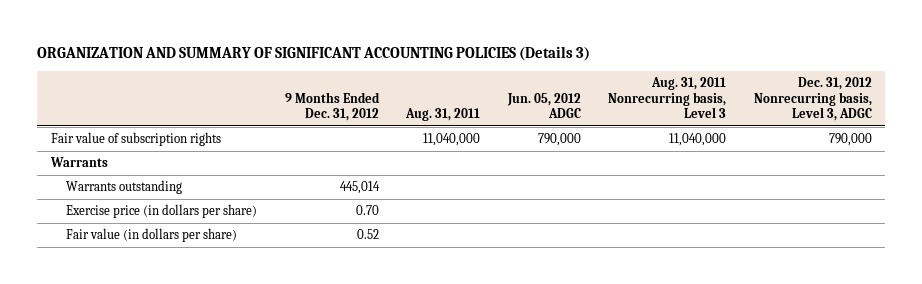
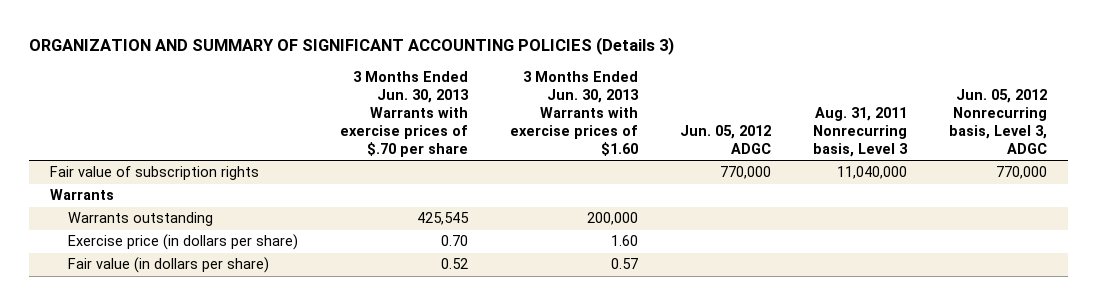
- | 9 Months Ended Dec. 31, 2012 | Aug. 31, 2011 | Jun. 05, 2012 ADGC | Aug. 31, 2011 Nonrecurring basis, Level 3 | Dec. 31, 2012 Nonrecurring basis, Level 3, ADGC
+ | 3 Months Ended Jun. 30, 2013 Warrants with exercise prices of $.70 per share | 3 Months Ended Jun. 30, 2013 Warrants with exercise prices of $1.60 | Jun. 05, 2012 ADGC | Aug. 31, 2011 Nonrecurring basis, Level 3 | Jun. 05, 2012 Nonrecurring basis, Level 3, ADGC
- Fair value of subscription rights | | 11,040,000 | 790,000 | 11,040,000 | 790,000
+ Fair value of subscription rights | | | 770,000 | 11,040,000 | 770,000

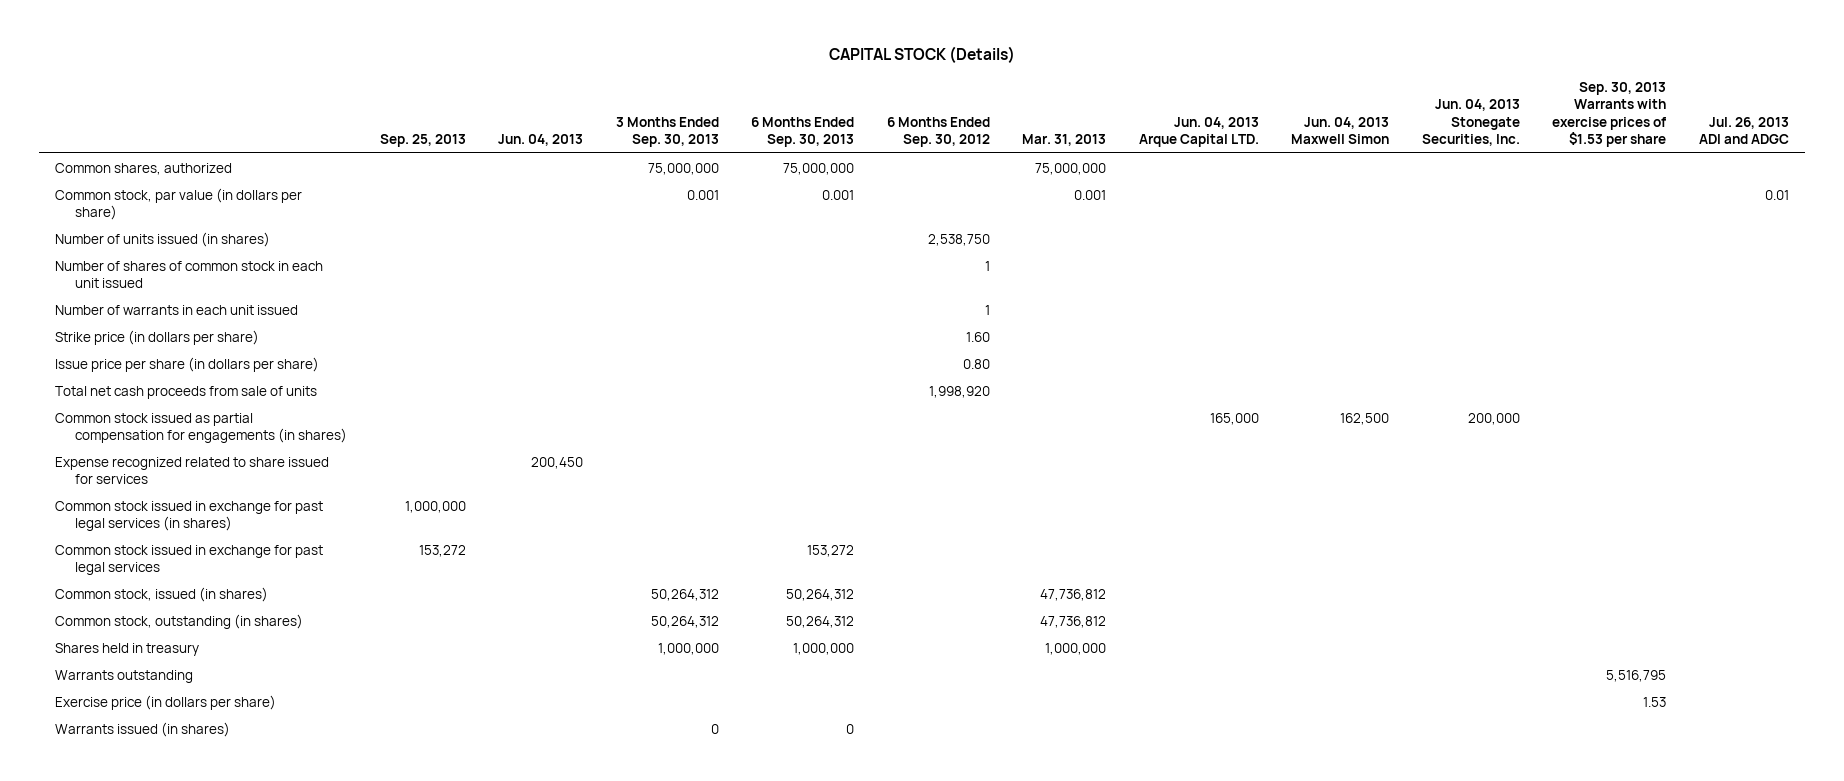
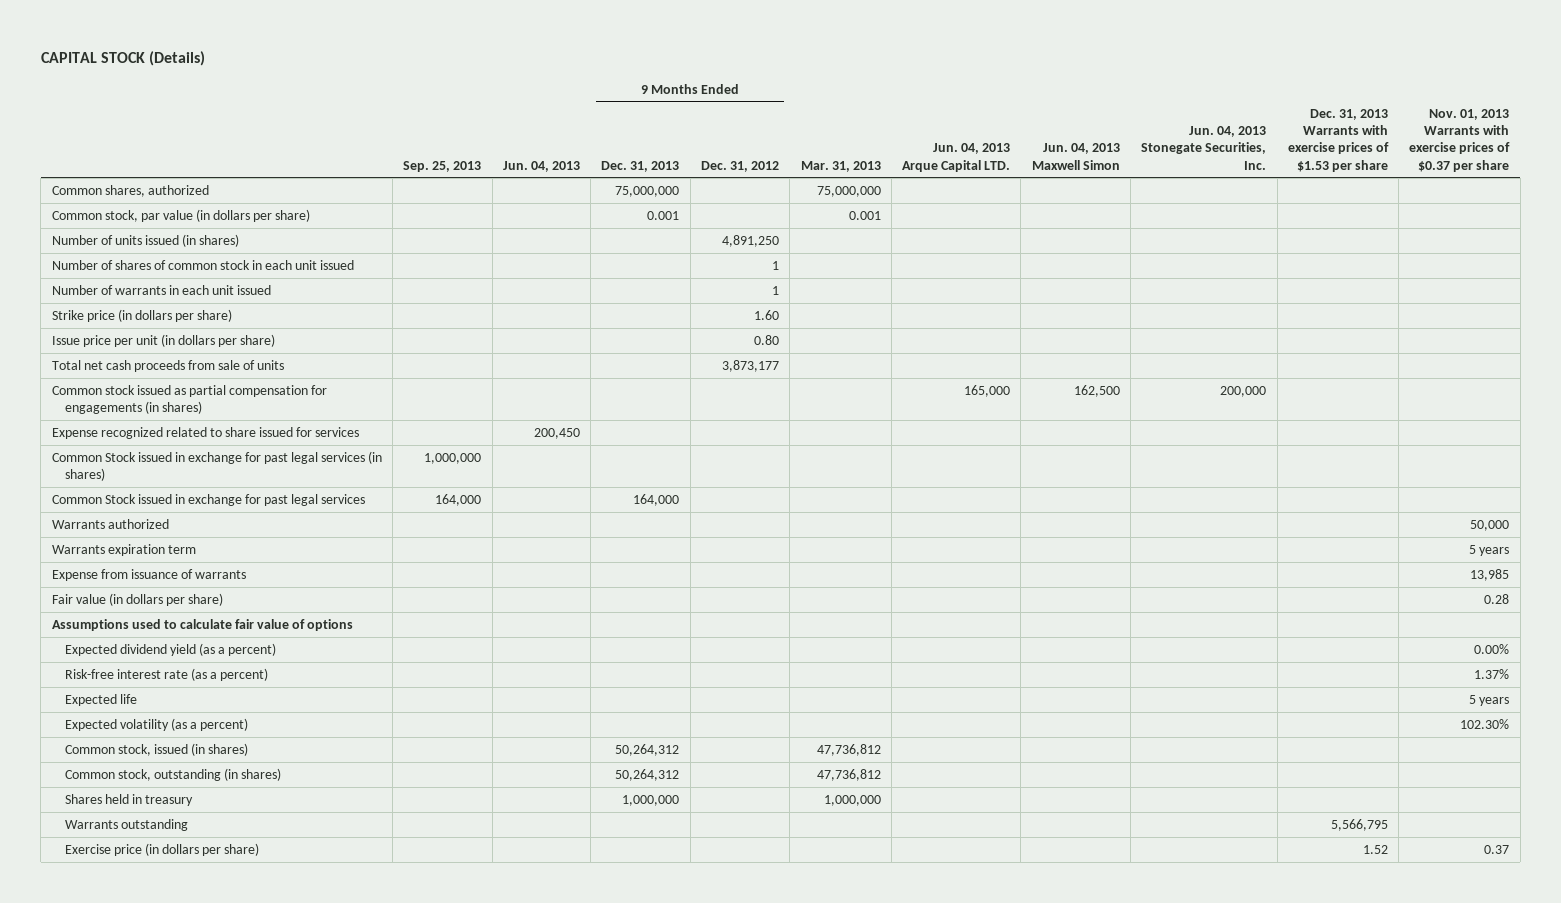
- | Sep. 25, 2013 | Jun. 04, 2013 | 3 Months Ended Sep. 30, 2013 | 6 Months Ended Sep. 30, 2013 | 6 Months Ended Sep. 30, 2012 | Mar. 31, 2013 | Jun. 04, 2013 Arque Capital LTD. | Jun. 04, 2013 Maxwell Simon | Jun. 04, 2013 Stonegate Securities, Inc. | Sep. 30, 2013 Warrants with exercise prices of $1.53 per share | Jul. 26, 2013 ADI and ADGC
+ | Sep. 25, 2013 | Jun. 04, 2013 | 9 Months Ended Dec. 31, 2013 | 9 Months Ended Dec. 31, 2012 | Mar. 31, 2013 | Jun. 04, 2013 Arque Capital LTD. | Jun. 04, 2013 Maxwell Simon | Jun. 04, 2013 Stonegate Securities, Inc. | Dec. 31, 2013 Warrants with exercise prices of $1.53 per share | Nov. 01, 2013 Warrants with exercise prices of $0.37 per share
- Issue price per share (in dollars per share) | | | | | 0.80 | | | | | |
+ Issue price per unit (in dollars per share) | | | | 0.80 | | | | | |
- Common stock issued in exchange for past legal services (in shares) | 1,000,000 | | | | | | | | | |
- Common stock issued in exchange for past legal services | 153,272 | | | 153,272 | | | | | | |
+ Common Stock issued in exchange for past legal services (in shares) | 1,000,000 | | | | | | | | |
+ Common Stock issued in exchange for past legal services | 164,000 | | 164,000 | | | | | | |
+ Warrants authorized | | | | | | | | | | 50,000
+ Warrants expiration term | | | | | | | | | | 5 years
+ Expense from issuance of warrants | | | | | | | | | | 13,985
+ Fair value (in dollars per share) | | | | | | | | | | 0.28
+ Assumptions used to calculate fair value of options
+ Expected dividend yield (as a percent) | | | | | | | | | | 0.00%
+ Risk-free interest rate (as a percent) | | | | | | | | | | 1.37%
+ Expected life | | | | | | | | | | 5 years
+ Expected volatility (as a percent) | | | | | | | | | | 102.30%
- Warrants issued (in shares) | | | 0 | 0 | | | | | | |

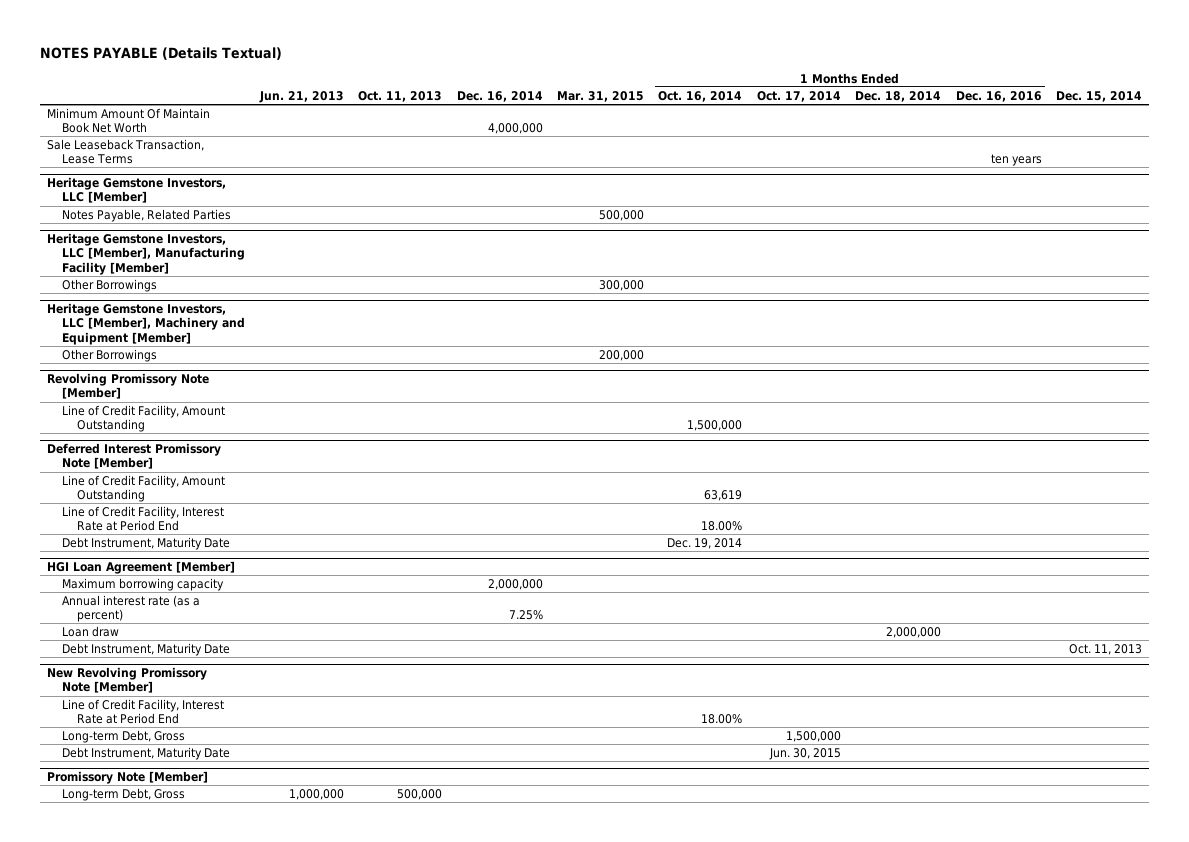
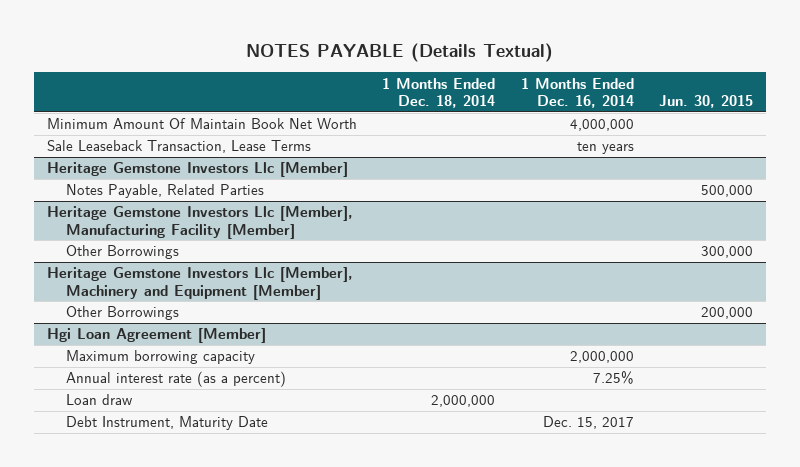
- | Jun. 21, 2013 | Oct. 11, 2013 | Dec. 16, 2014 | Mar. 31, 2015 | 1 Months Ended Oct. 16, 2014 | 1 Months Ended Oct. 17, 2014 | 1 Months Ended Dec. 18, 2014 | 1 Months Ended Dec. 16, 2016 | Dec. 15, 2014
+ | 1 Months Ended Dec. 18, 2014 | 1 Months Ended Dec. 16, 2014 | Jun. 30, 2015
- Heritage Gemstone Investors, LLC [Member]
+ Heritage Gemstone Investors Llc [Member]
- Heritage Gemstone Investors, LLC [Member], Manufacturing Facility [Member]
+ Heritage Gemstone Investors Llc [Member], Manufacturing Facility [Member]
- Heritage Gemstone Investors, LLC [Member], Machinery and Equipment [Member]
+ Heritage Gemstone Investors Llc [Member], Machinery and Equipment [Member]
- Revolving Promissory Note [Member]
- Line of Credit Facility, Amount Outstanding | | | | | 1,500,000 | | | |
- Deferred Interest Promissory Note [Member]
- Line of Credit Facility, Amount Outstanding | | | | | 63,619 | | | |
- Line of Credit Facility, Interest Rate at Period End | | | | | 18.00% | | | |
- Debt Instrument, Maturity Date | | | | | Dec. 19, 2014 | | | |
- HGI Loan Agreement [Member]
+ Hgi Loan Agreement [Member]
- New Revolving Promissory Note [Member]
- Line of Credit Facility, Interest Rate at Period End | | | | | 18.00% | | | |
- Long-term Debt, Gross | | | | | | 1,500,000 | | |
- Debt Instrument, Maturity Date | | | | | | Jun. 30, 2015 | | |
- Promissory Note [Member]
- Long-term Debt, Gross | 1,000,000 | 500,000 | | | | | | |

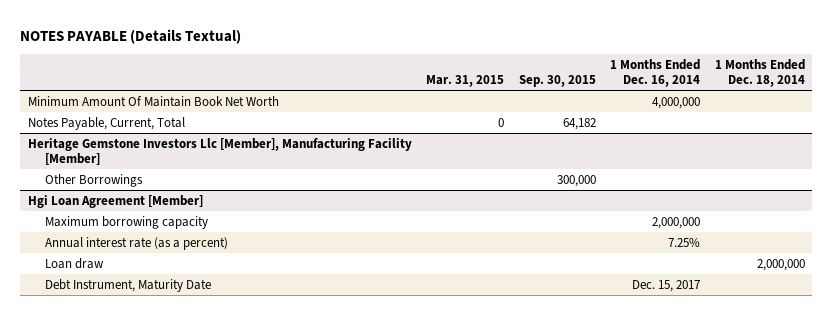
- | 1 Months Ended Dec. 18, 2014 | 1 Months Ended Dec. 16, 2014 | Jun. 30, 2015
+ | Mar. 31, 2015 | Sep. 30, 2015 | 1 Months Ended Dec. 16, 2014 | 1 Months Ended Dec. 18, 2014
- Sale Leaseback Transaction, Lease Terms | | ten years |
- Heritage Gemstone Investors Llc [Member]
- Notes Payable, Related Parties | | | 500,000
+ Notes Payable, Current, Total | 0 | 64,182 | |
- Heritage Gemstone Investors Llc [Member], Machinery and Equipment [Member]
- Other Borrowings | | | 200,000

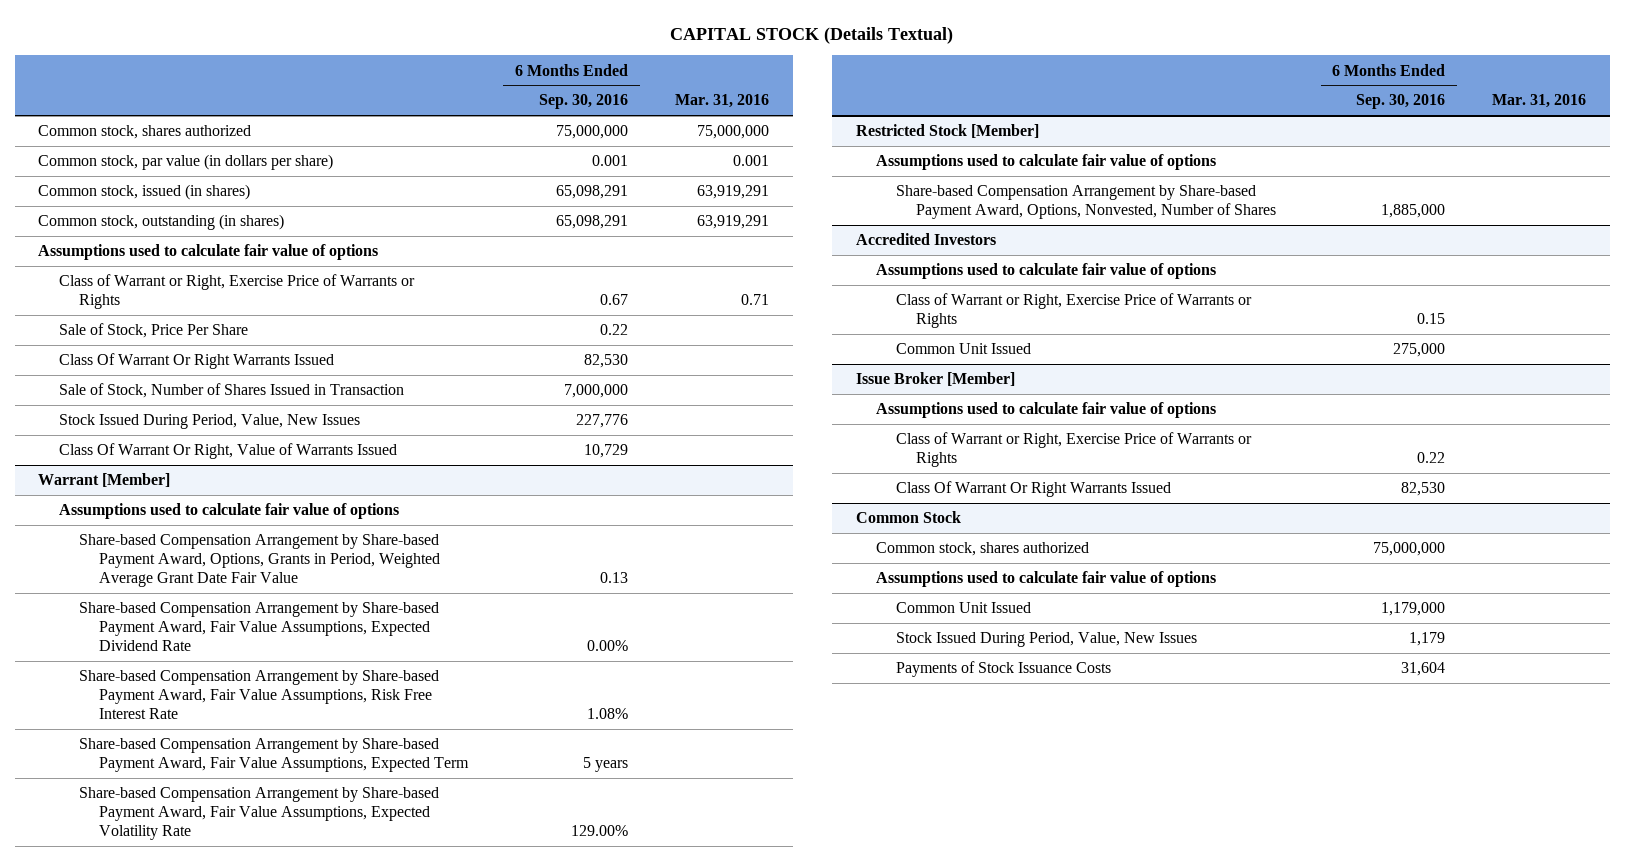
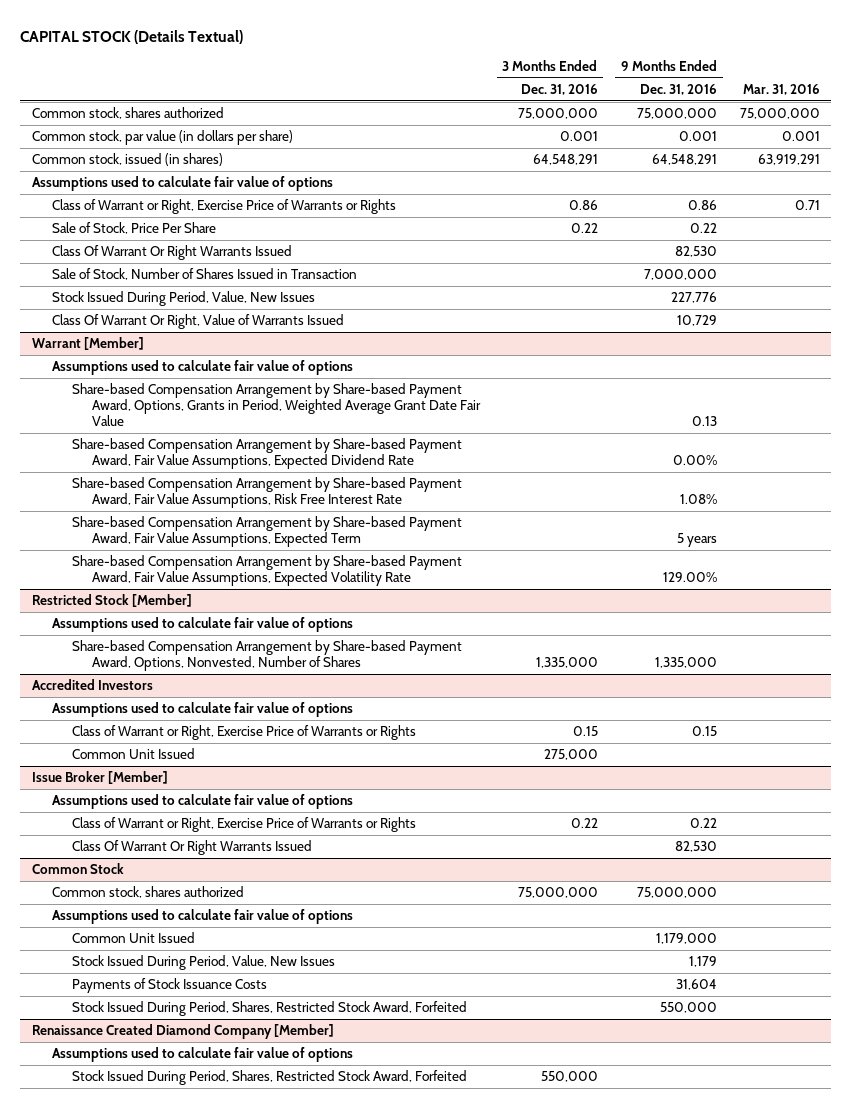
- | 6 Months Ended Sep. 30, 2016 | Mar. 31, 2016
+ | 3 Months Ended Dec. 31, 2016 | 9 Months Ended Dec. 31, 2016 | Mar. 31, 2016
- Common stock, outstanding (in shares) | 65,098,291 | 63,919,291
@ Common Stock
+ Stock Issued During Period, Shares, Restricted Stock Award, Forfeited | | 550,000 |
+ Renaissance Created Diamond Company [Member]
+ Assumptions used to calculate fair value of options
+ Stock Issued During Period, Shares, Restricted Stock Award, Forfeited | 550,000 | |

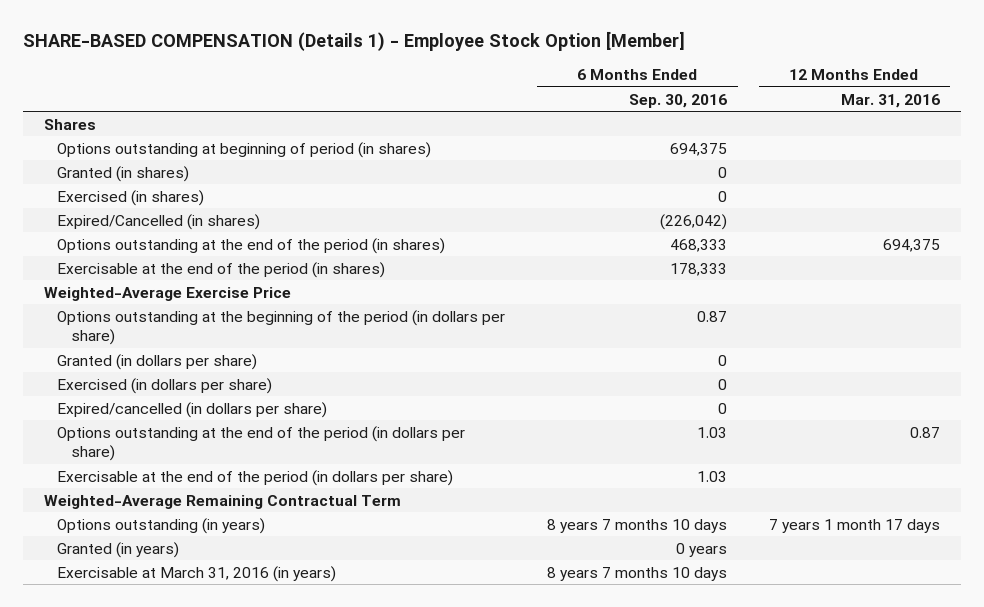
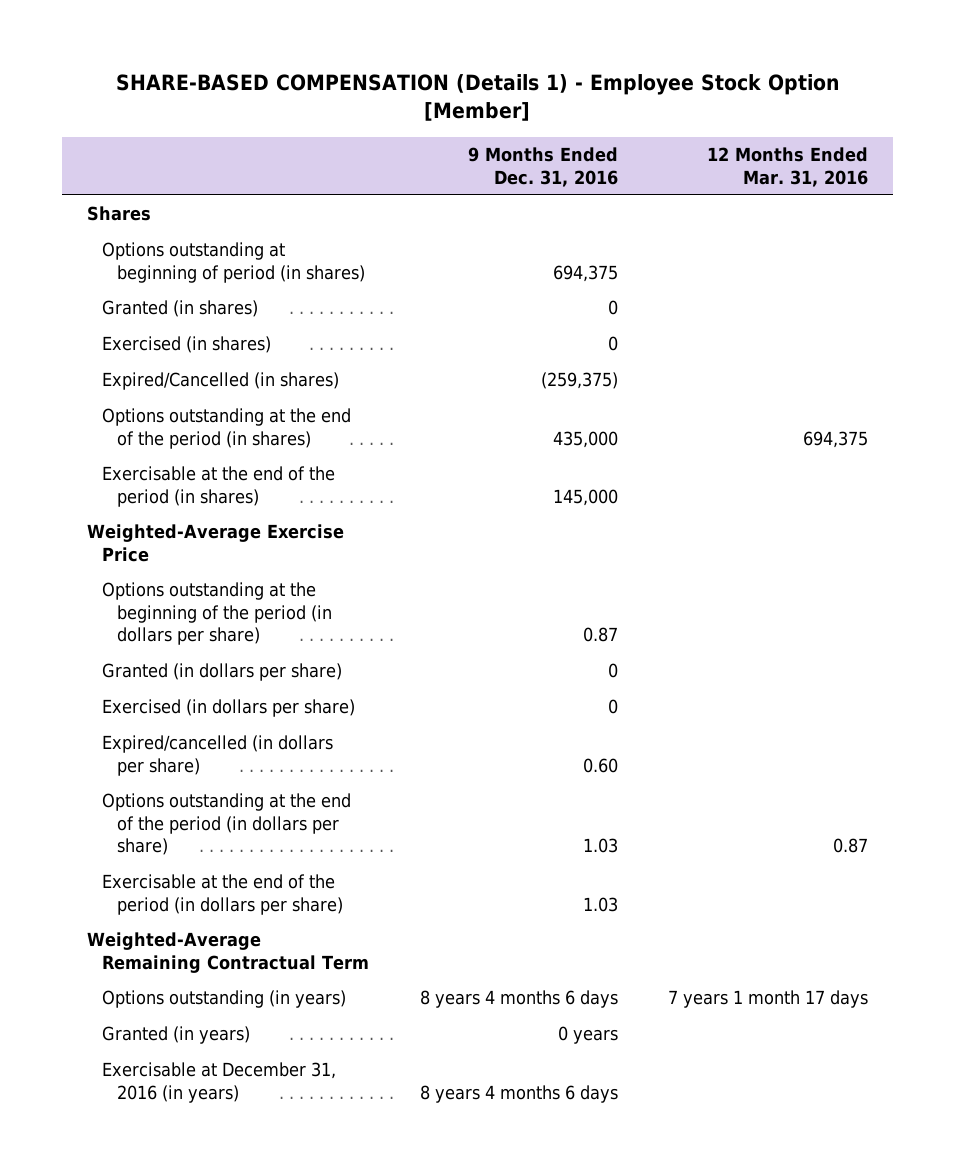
- | 6 Months Ended Sep. 30, 2016 | 12 Months Ended Mar. 31, 2016
+ | 9 Months Ended Dec. 31, 2016 | 12 Months Ended Mar. 31, 2016
- Exercisable at March 31, 2016 (in years) | 8 years 7 months 10 days |
+ Exercisable at December 31, 2016 (in years) | 8 years 4 months 6 days |

